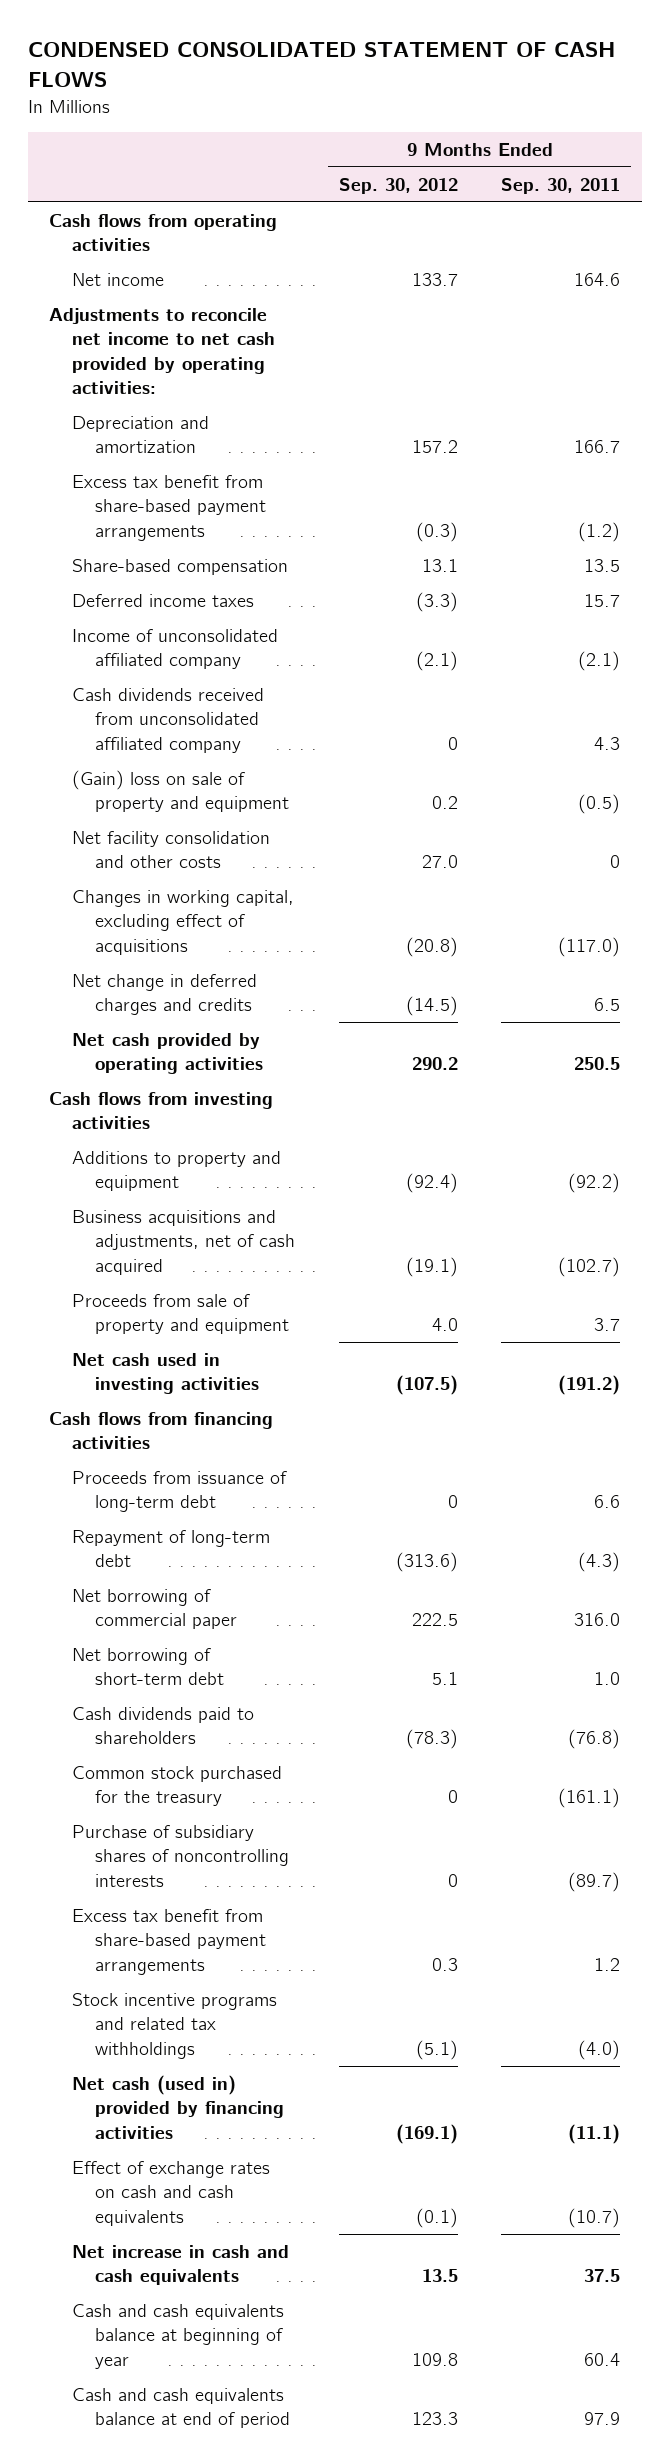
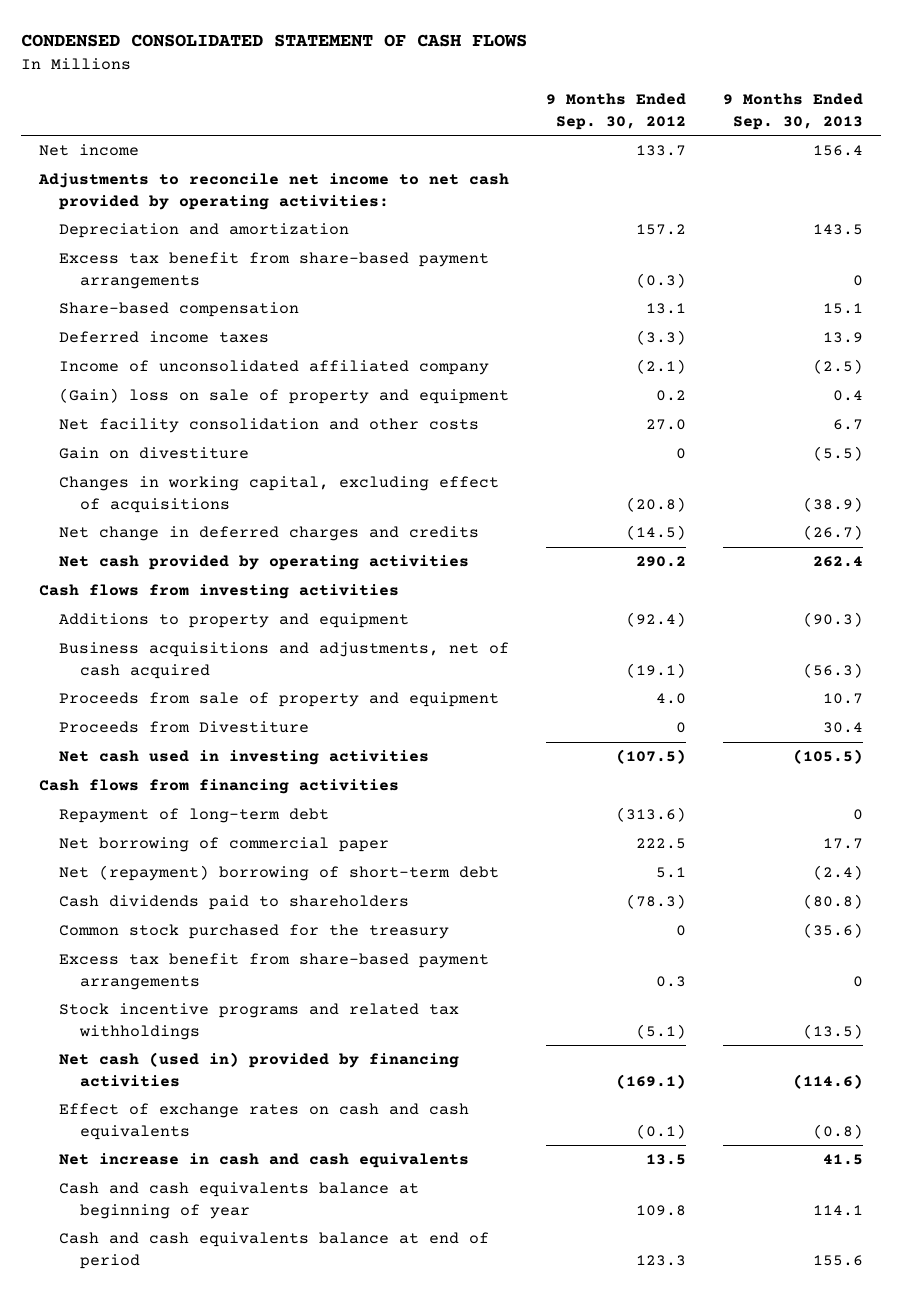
- | 9 Months Ended Sep. 30, 2012 | 9 Months Ended Sep. 30, 2011
+ | 9 Months Ended Sep. 30, 2012 | 9 Months Ended Sep. 30, 2013
- Cash flows from operating activities
- Cash dividends received from unconsolidated affiliated company | 0 | 4.3
+ Gain on divestiture | 0 | (5.5)
+ Proceeds from Divestiture | 0 | 30.4
- Proceeds from issuance of long-term debt | 0 | 6.6
- Net borrowing of short-term debt | 5.1 | 1.0
+ Net (repayment) borrowing of short-term debt | 5.1 | (2.4)
- Purchase of subsidiary shares of noncontrolling interests | 0 | (89.7)

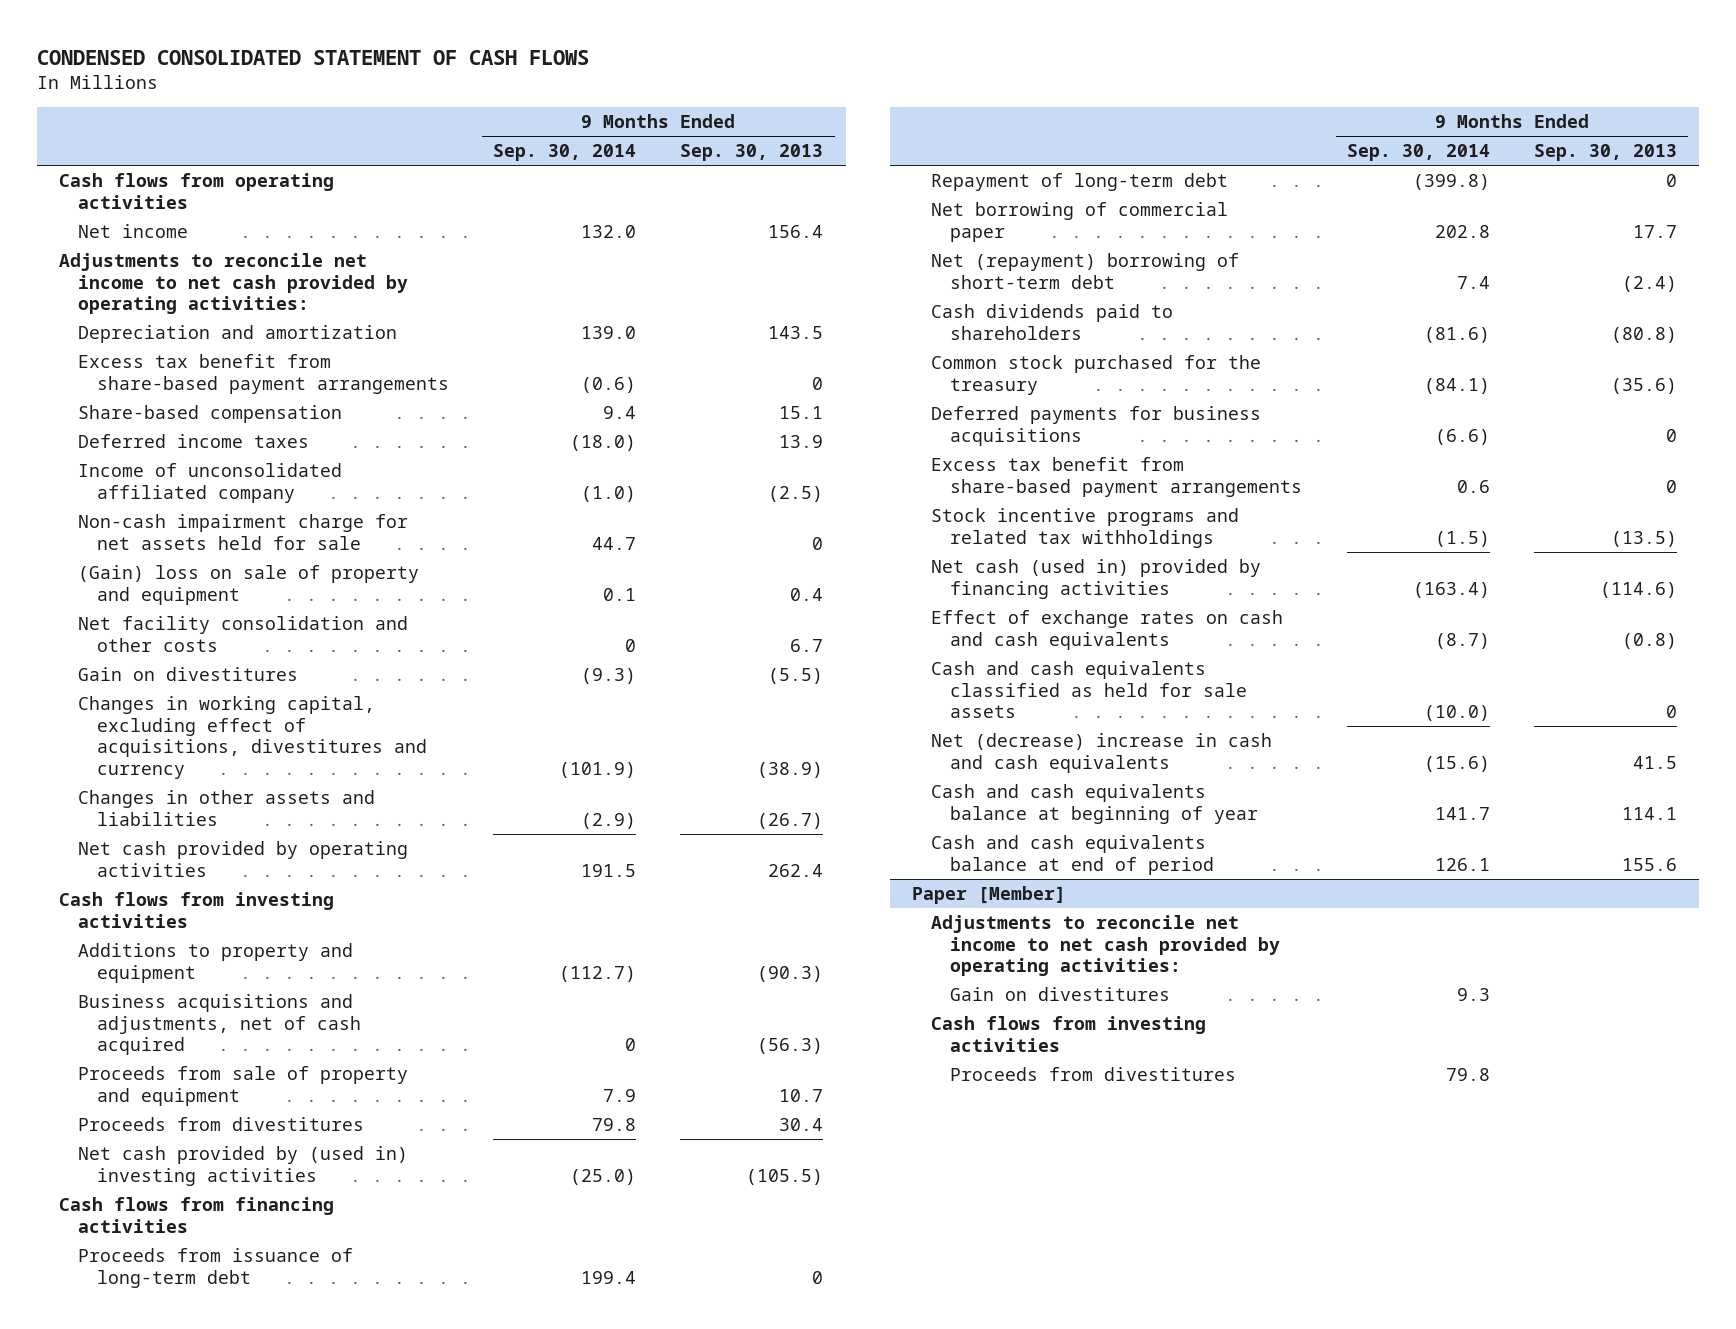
- | 9 Months Ended Sep. 30, 2012 | 9 Months Ended Sep. 30, 2013
+ | 9 Months Ended Sep. 30, 2014 | 9 Months Ended Sep. 30, 2013
+ Cash flows from operating activities
+ Non-cash impairment charge for net assets held for sale | 44.7 | 0
- Gain on divestiture | 0 | (5.5)
- Changes in working capital, excluding effect of acquisitions | (20.8) | (38.9)
- Net change in deferred charges and credits | (14.5) | (26.7)
+ Gain on divestitures | (9.3) | (5.5)
+ Changes in working capital, excluding effect of acquisitions, divestitures and currency | (101.9) | (38.9)
+ Changes in other assets and liabilities | (2.9) | (26.7)
- Proceeds from Divestiture | 0 | 30.4
- Net cash used in investing activities | (107.5) | (105.5)
+ Proceeds from divestitures | 79.8 | 30.4
+ Net cash provided by (used in) investing activities | (25.0) | (105.5)
+ Proceeds from issuance of long-term debt | 199.4 | 0
+ Deferred payments for business acquisitions | (6.6) | 0
- Net increase in cash and cash equivalents | 13.5 | 41.5
+ Cash and cash equivalents classified as held for sale assets | (10.0) | 0
+ Net (decrease) increase in cash and cash equivalents | (15.6) | 41.5
+ Paper [Member]
+ Adjustments to reconcile net income to net cash provided by operating activities:
+ Gain on divestitures | 9.3 |
+ Cash flows from investing activities
+ Proceeds from divestitures | 79.8 |

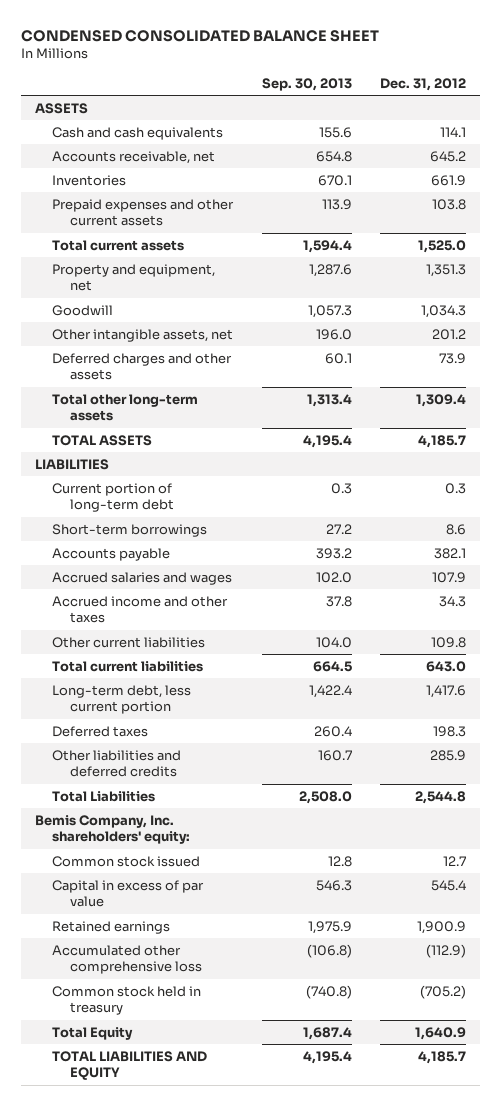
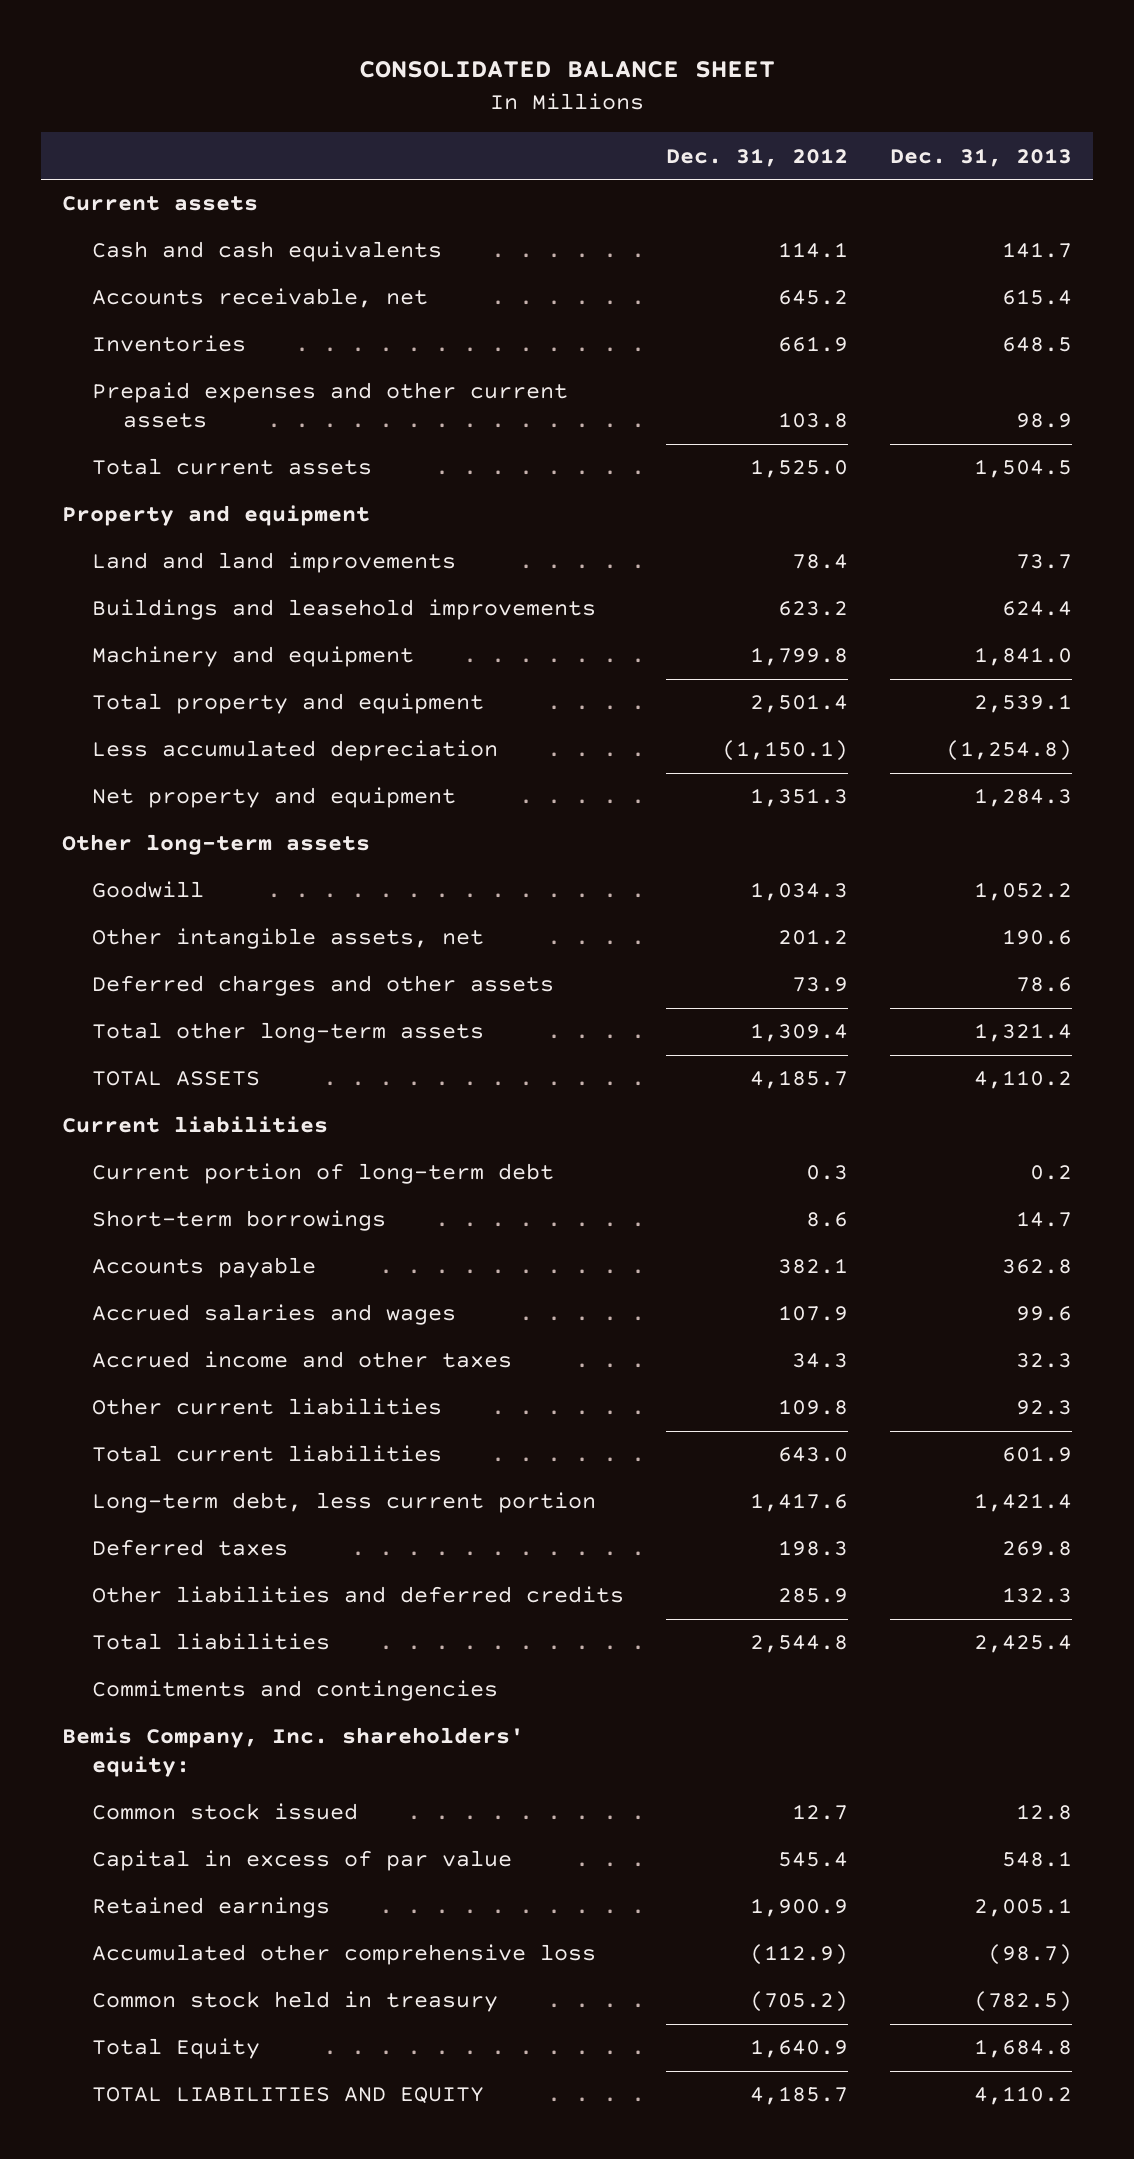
- CONDENSED CONSOLIDATED BALANCE SHEET
+ CONSOLIDATED BALANCE SHEET
- | Sep. 30, 2013 | Dec. 31, 2012
+ | Dec. 31, 2012 | Dec. 31, 2013
- ASSETS
+ Current assets
- Property and equipment, net | 1,287.6 | 1,351.3
+ Property and equipment
+ Land and land improvements | 78.4 | 73.7
+ Buildings and leasehold improvements | 623.2 | 624.4
+ Machinery and equipment | 1,799.8 | 1,841.0
+ Total property and equipment | 2,501.4 | 2,539.1
+ Less accumulated depreciation | (1,150.1) | (1,254.8)
+ Net property and equipment | 1,351.3 | 1,284.3
+ Other long-term assets
- LIABILITIES
+ Current liabilities
- Total Liabilities | 2,508.0 | 2,544.8
+ Total liabilities | 2,544.8 | 2,425.4
+ Commitments and contingencies

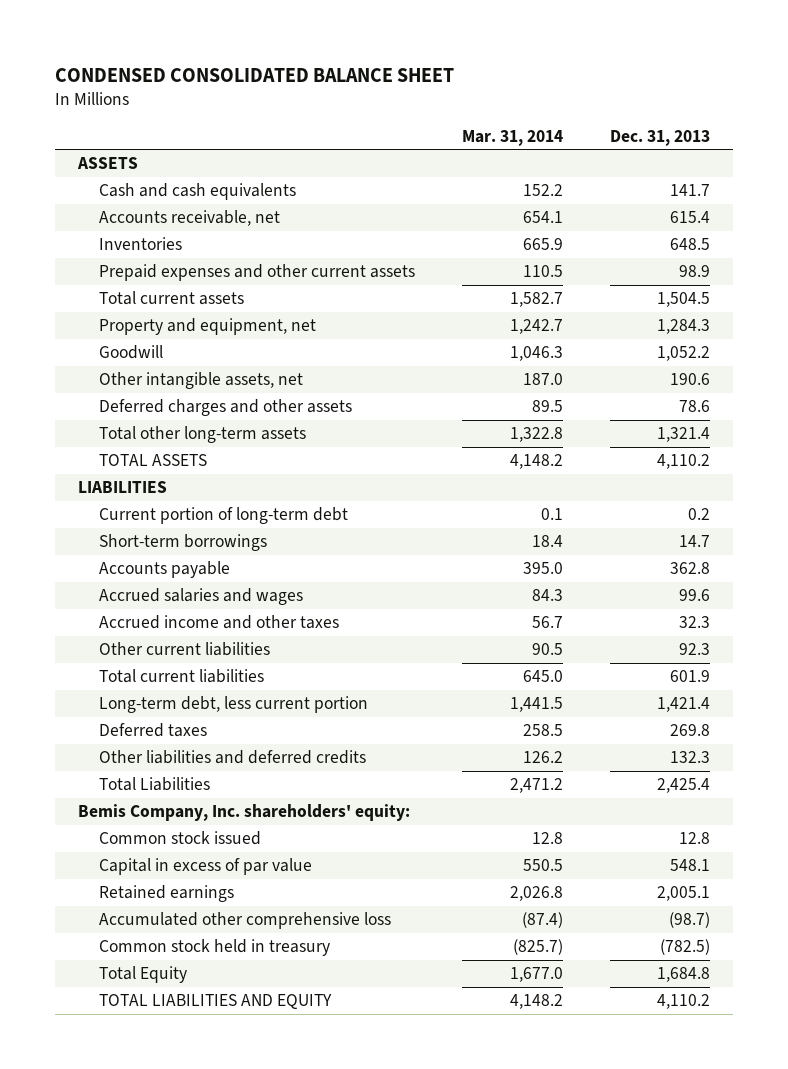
- CONSOLIDATED BALANCE SHEET
+ CONDENSED CONSOLIDATED BALANCE SHEET
- | Dec. 31, 2012 | Dec. 31, 2013
+ | Mar. 31, 2014 | Dec. 31, 2013
- Current assets
+ ASSETS
- Property and equipment
- Land and land improvements | 78.4 | 73.7
- Buildings and leasehold improvements | 623.2 | 624.4
- Machinery and equipment | 1,799.8 | 1,841.0
- Total property and equipment | 2,501.4 | 2,539.1
- Less accumulated depreciation | (1,150.1) | (1,254.8)
- Net property and equipment | 1,351.3 | 1,284.3
- Other long-term assets
+ Property and equipment, net | 1,242.7 | 1,284.3
- Current liabilities
+ LIABILITIES
- Total liabilities | 2,544.8 | 2,425.4
- Commitments and contingencies
+ Total Liabilities | 2,471.2 | 2,425.4

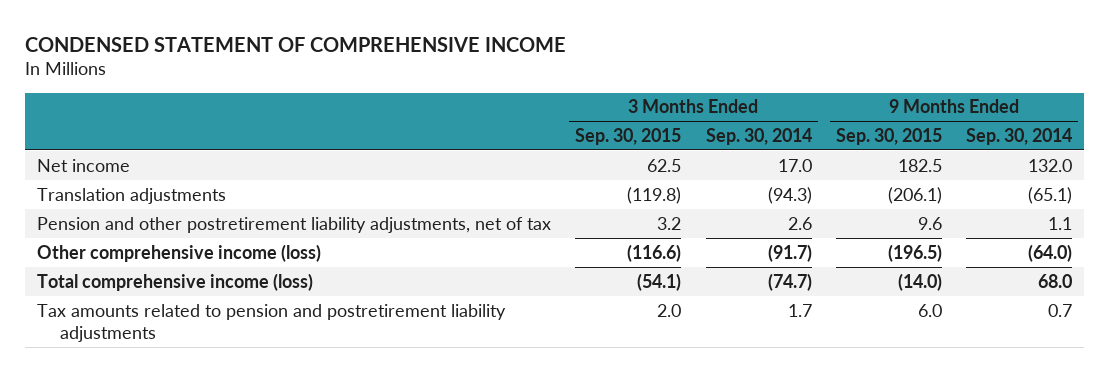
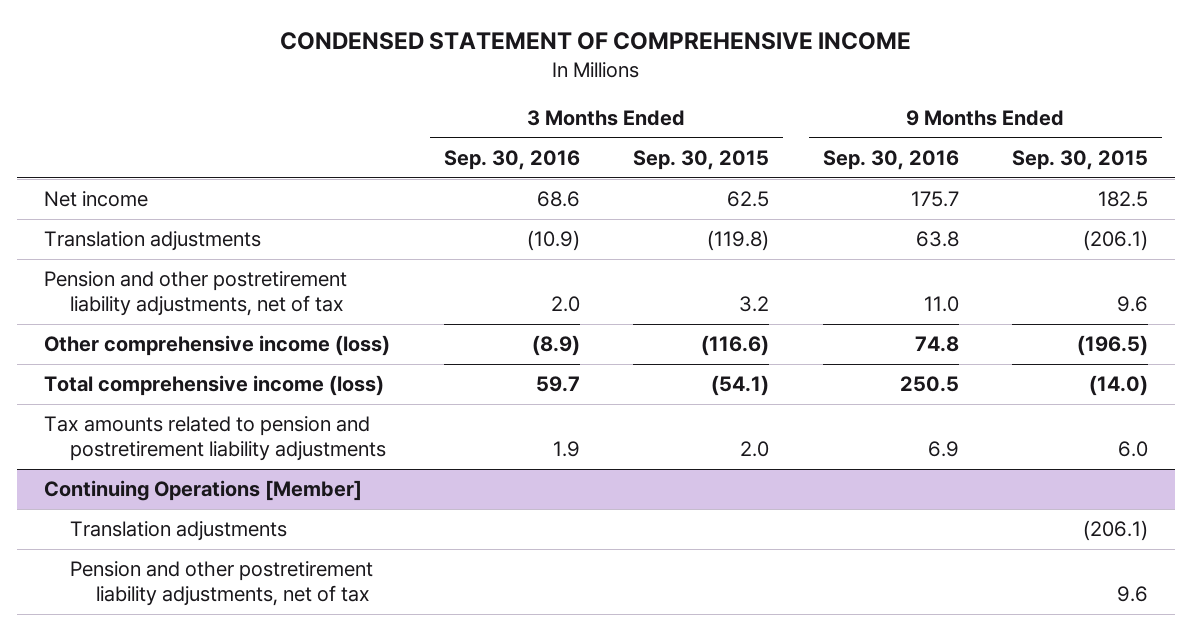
- | 3 Months Ended Sep. 30, 2015 | 3 Months Ended Sep. 30, 2014 | 9 Months Ended Sep. 30, 2015 | 9 Months Ended Sep. 30, 2014
+ | 3 Months Ended Sep. 30, 2016 | 3 Months Ended Sep. 30, 2015 | 9 Months Ended Sep. 30, 2016 | 9 Months Ended Sep. 30, 2015
+ Continuing Operations [Member]
+ Translation adjustments | | | | (206.1)
+ Pension and other postretirement liability adjustments, net of tax | | | | 9.6

